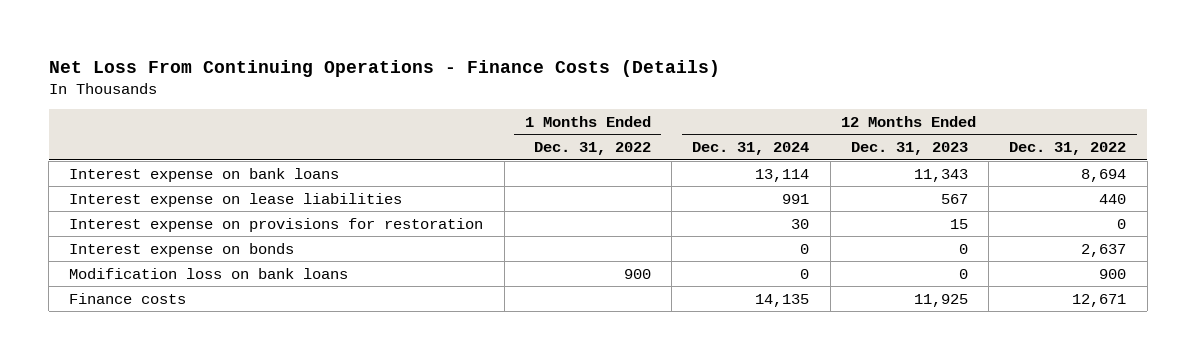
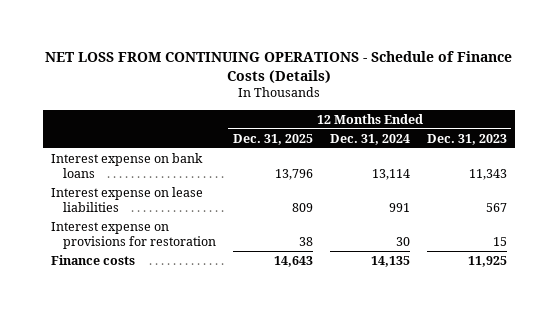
- Net Loss From Continuing Operations - Finance Costs (Details)
+ NET LOSS FROM CONTINUING OPERATIONS - Schedule of Finance Costs (Details)
- | 1 Months Ended Dec. 31, 2022 | 12 Months Ended Dec. 31, 2024 | 12 Months Ended Dec. 31, 2023 | 12 Months Ended Dec. 31, 2022
+ | 12 Months Ended Dec. 31, 2025 | 12 Months Ended Dec. 31, 2024 | 12 Months Ended Dec. 31, 2023
- Interest expense on bonds | | 0 | 0 | 2,637
- Modification loss on bank loans | 900 | 0 | 0 | 900

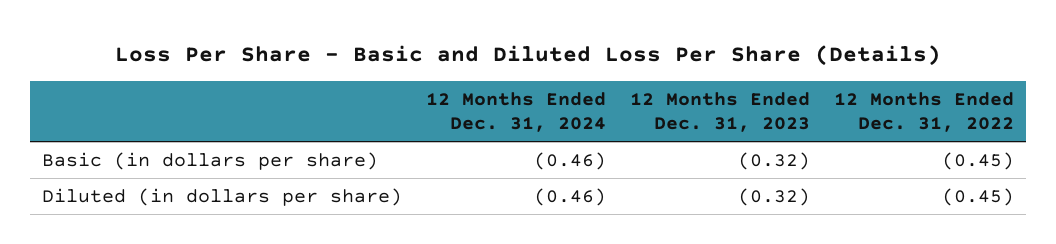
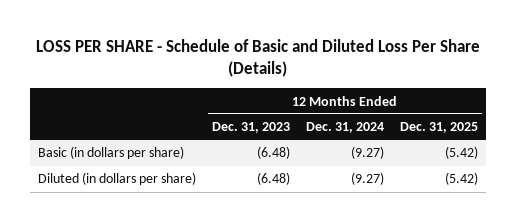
- Loss Per Share - Basic and Diluted Loss Per Share (Details)
+ LOSS PER SHARE - Schedule of Basic and Diluted Loss Per Share (Details)
- | 12 Months Ended Dec. 31, 2024 | 12 Months Ended Dec. 31, 2023 | 12 Months Ended Dec. 31, 2022
+ | 12 Months Ended Dec. 31, 2023 | 12 Months Ended Dec. 31, 2024 | 12 Months Ended Dec. 31, 2025
- Basic (in dollars per share) | (0.46) | (0.32) | (0.45)
- Diluted (in dollars per share) | (0.46) | (0.32) | (0.45)
+ Basic (in dollars per share) | (6.48) | (9.27) | (5.42)
+ Diluted (in dollars per share) | (6.48) | (9.27) | (5.42)

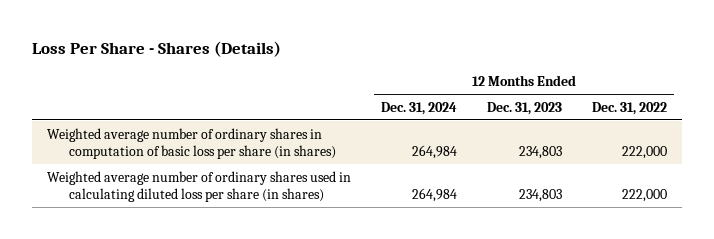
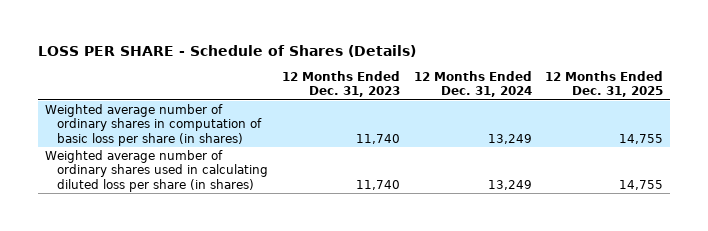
- Loss Per Share - Shares (Details)
+ LOSS PER SHARE - Schedule of Shares (Details)
- | 12 Months Ended Dec. 31, 2024 | 12 Months Ended Dec. 31, 2023 | 12 Months Ended Dec. 31, 2022
+ | 12 Months Ended Dec. 31, 2023 | 12 Months Ended Dec. 31, 2024 | 12 Months Ended Dec. 31, 2025
- Weighted average number of ordinary shares in computation of basic loss per share (in shares) | 264,984 | 234,803 | 222,000
- Weighted average number of ordinary shares used in calculating diluted loss per share (in shares) | 264,984 | 234,803 | 222,000
+ Weighted average number of ordinary shares in computation of basic loss per share (in shares) | 11,740 | 13,249 | 14,755
+ Weighted average number of ordinary shares used in calculating diluted loss per share (in shares) | 11,740 | 13,249 | 14,755

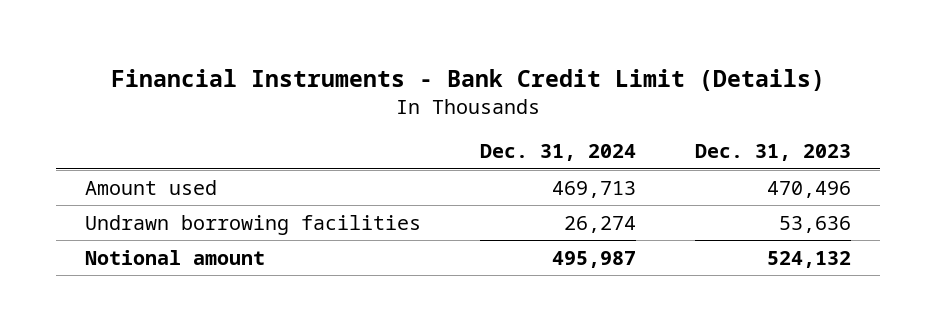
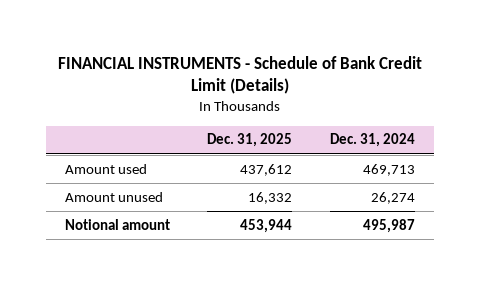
- Financial Instruments - Bank Credit Limit (Details)
+ FINANCIAL INSTRUMENTS - Schedule of Bank Credit Limit (Details)
- | Dec. 31, 2024 | Dec. 31, 2023
+ | Dec. 31, 2025 | Dec. 31, 2024
- Undrawn borrowing facilities | 26,274 | 53,636
+ Amount unused | 16,332 | 26,274

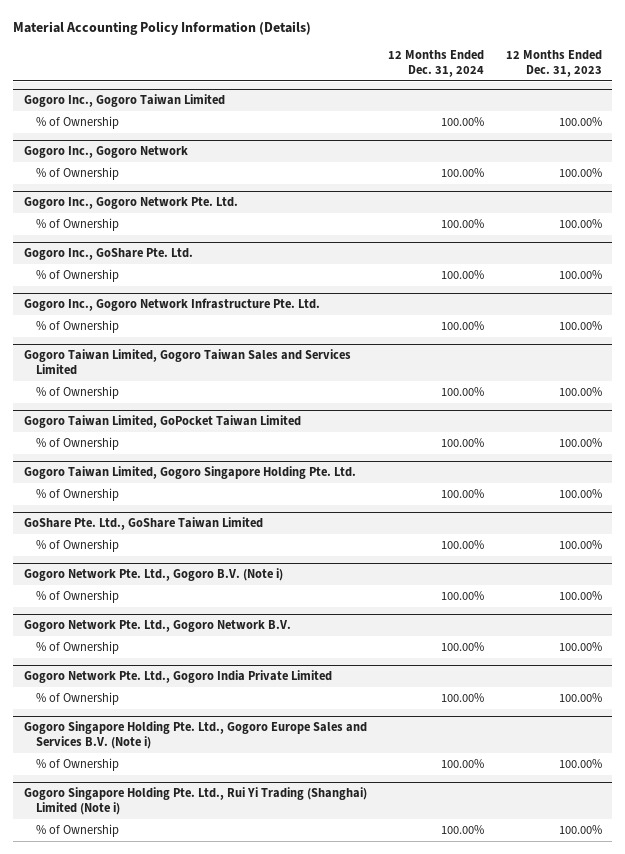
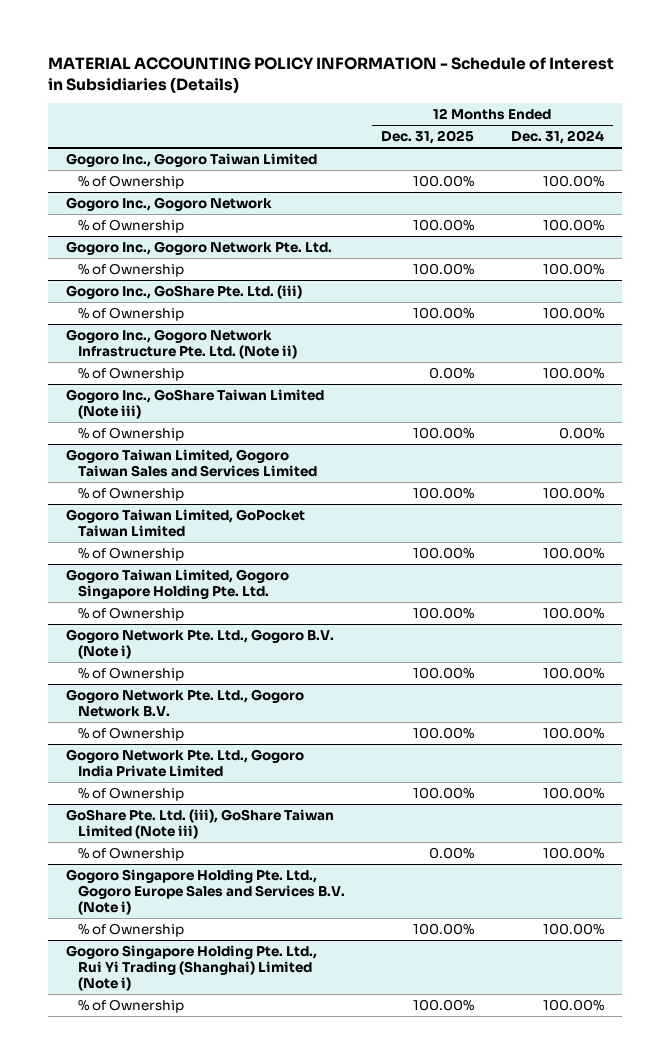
- Material Accounting Policy Information (Details)
+ MATERIAL ACCOUNTING POLICY INFORMATION - Schedule of Interest in Subsidiaries (Details)
- | 12 Months Ended Dec. 31, 2024 | 12 Months Ended Dec. 31, 2023
+ | 12 Months Ended Dec. 31, 2025 | 12 Months Ended Dec. 31, 2024
- Gogoro Inc., GoShare Pte. Ltd.
+ Gogoro Inc., GoShare Pte. Ltd. (iii)
- Gogoro Inc., Gogoro Network Infrastructure Pte. Ltd.
+ Gogoro Inc., Gogoro Network Infrastructure Pte. Ltd. (Note ii)
+ Gogoro Inc., GoShare Taiwan Limited (Note iii)
+ % of Ownership | 100.00% | 0.00%
- GoShare Pte. Ltd., GoShare Taiwan Limited
- % of Ownership | 100.00% | 100.00%
+ GoShare Pte. Ltd. (iii), GoShare Taiwan Limited (Note iii)
+ % of Ownership | 0.00% | 100.00%

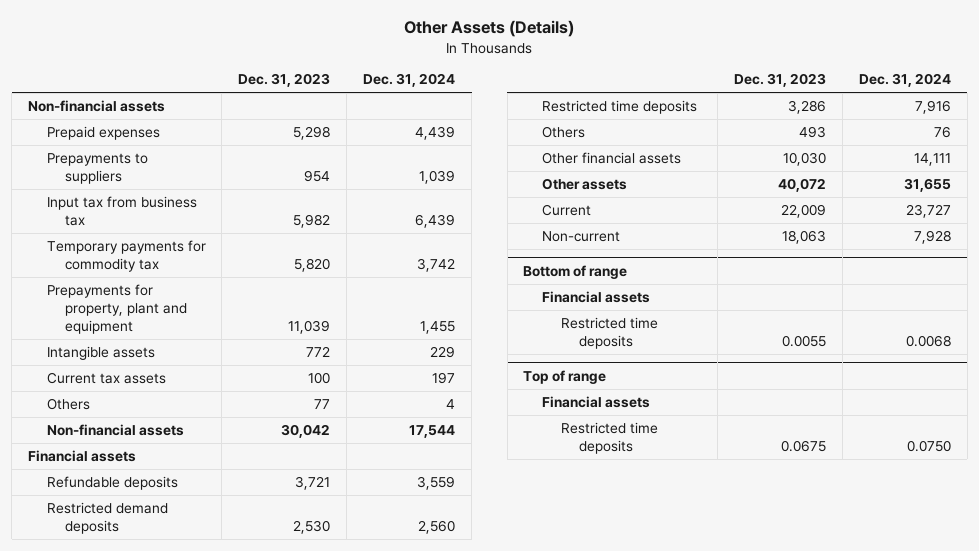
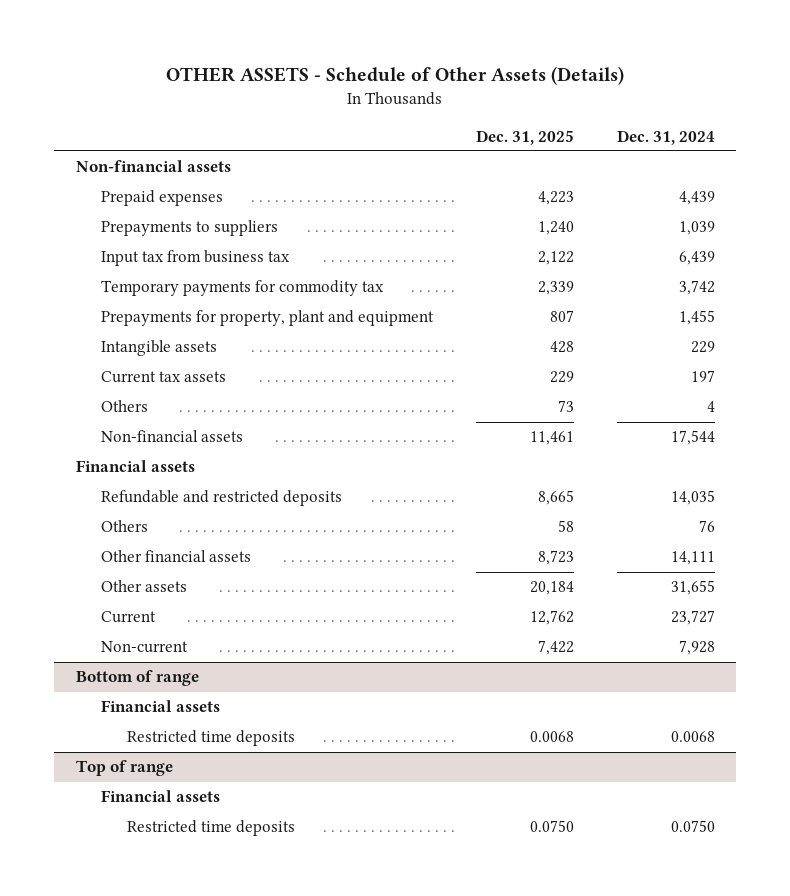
- Other Assets (Details)
+ OTHER ASSETS - Schedule of Other Assets (Details)
- | Dec. 31, 2023 | Dec. 31, 2024
+ | Dec. 31, 2025 | Dec. 31, 2024
- Refundable deposits | 3,721 | 3,559
- Restricted demand deposits | 2,530 | 2,560
- Restricted time deposits | 3,286 | 7,916
+ Refundable and restricted deposits | 8,665 | 14,035

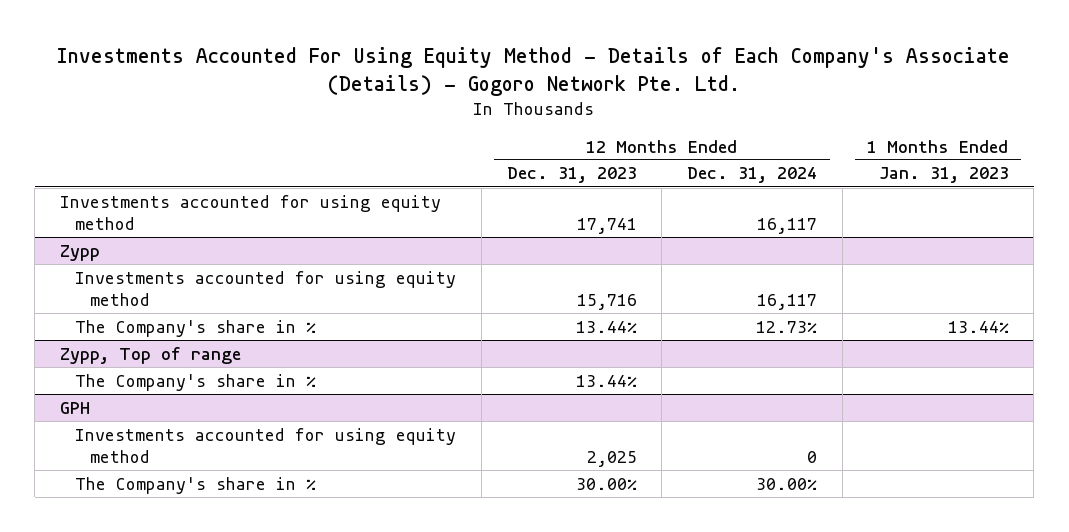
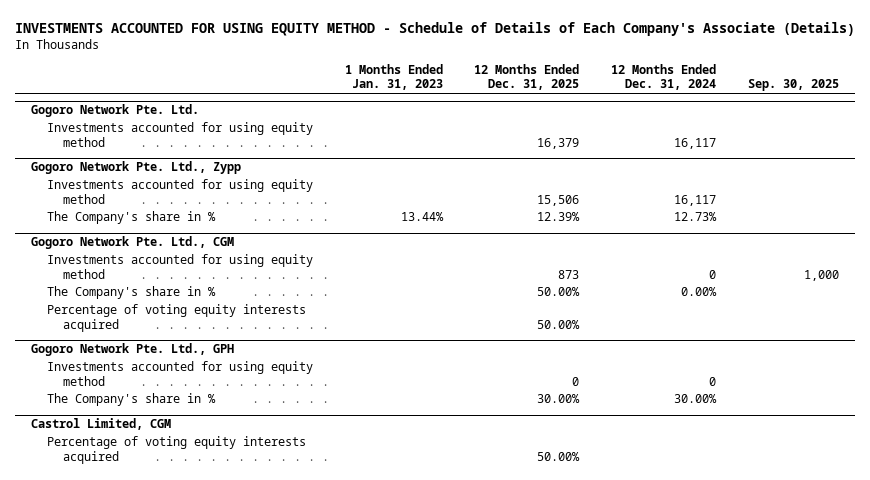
- Investments Accounted For Using Equity Method - Details of Each Company's Associate (Details) - Gogoro Network Pte. Ltd.
+ INVESTMENTS ACCOUNTED FOR USING EQUITY METHOD - Schedule of Details of Each Company's Associate (Details)
- | 12 Months Ended Dec. 31, 2023 | 12 Months Ended Dec. 31, 2024 | 1 Months Ended Jan. 31, 2023
+ | 1 Months Ended Jan. 31, 2023 | 12 Months Ended Dec. 31, 2025 | 12 Months Ended Dec. 31, 2024 | Sep. 30, 2025
+ Gogoro Network Pte. Ltd.
- Zypp
+ Gogoro Network Pte. Ltd., Zypp
- Zypp, Top of range
- The Company's share in % | 13.44% | |
- GPH
+ Gogoro Network Pte. Ltd., CGM
+ The Company's share in % | | 50.00% | 0.00% |
+ Percentage of voting equity interests acquired | | 50.00% | |
+ Gogoro Network Pte. Ltd., GPH
+ Investments accounted for using equity method | | 0 | 0 |
+ Castrol Limited, CGM
+ Percentage of voting equity interests acquired | | 50.00% | |

